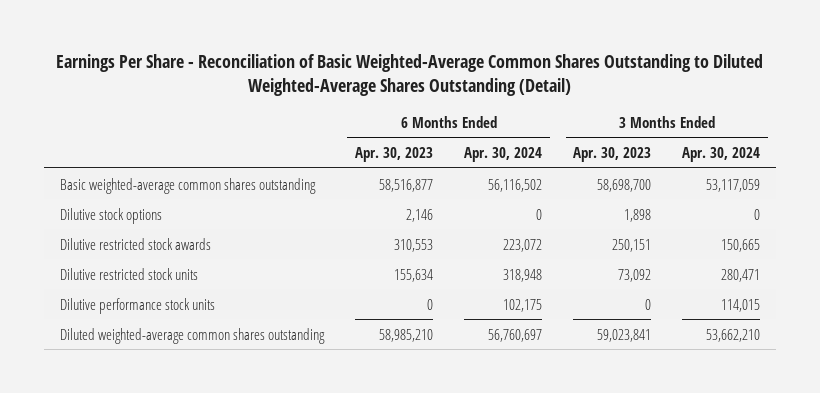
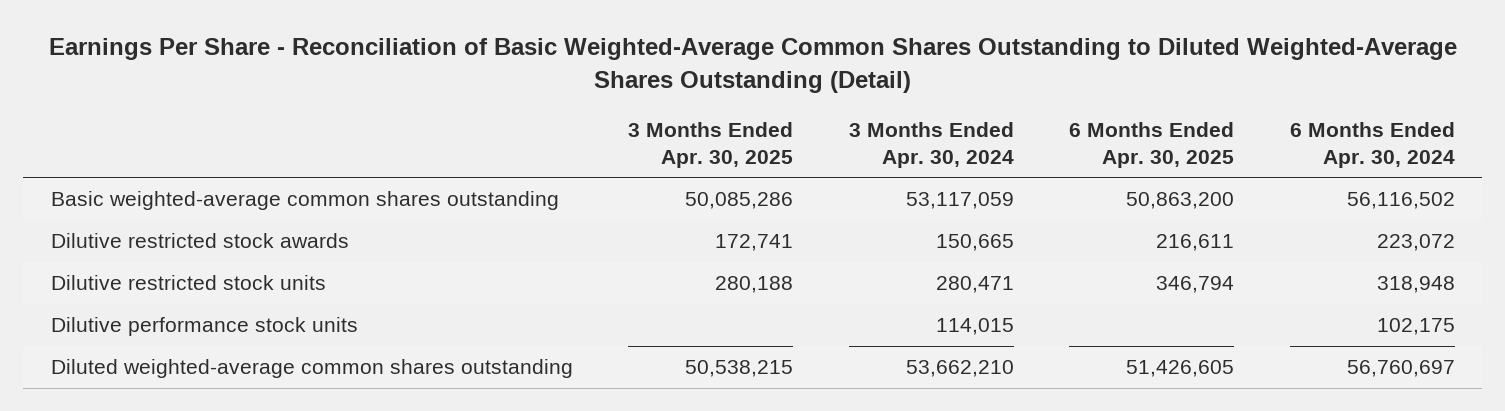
- | 6 Months Ended Apr. 30, 2023 | 6 Months Ended Apr. 30, 2024 | 3 Months Ended Apr. 30, 2023 | 3 Months Ended Apr. 30, 2024
+ | 3 Months Ended Apr. 30, 2025 | 3 Months Ended Apr. 30, 2024 | 6 Months Ended Apr. 30, 2025 | 6 Months Ended Apr. 30, 2024
- Dilutive stock options | 2,146 | 0 | 1,898 | 0

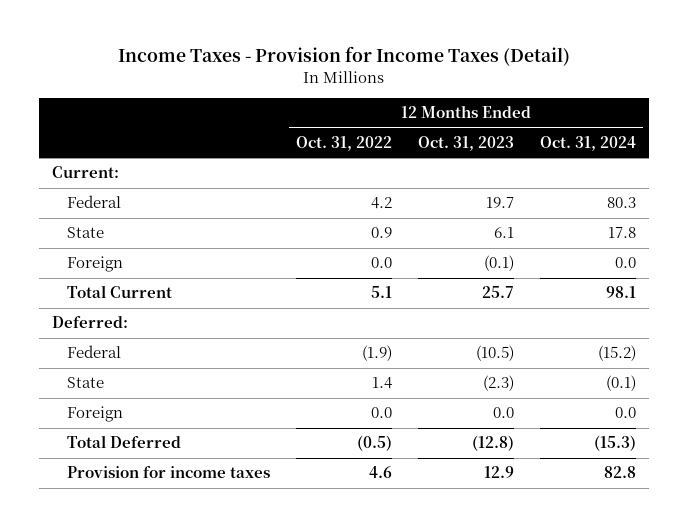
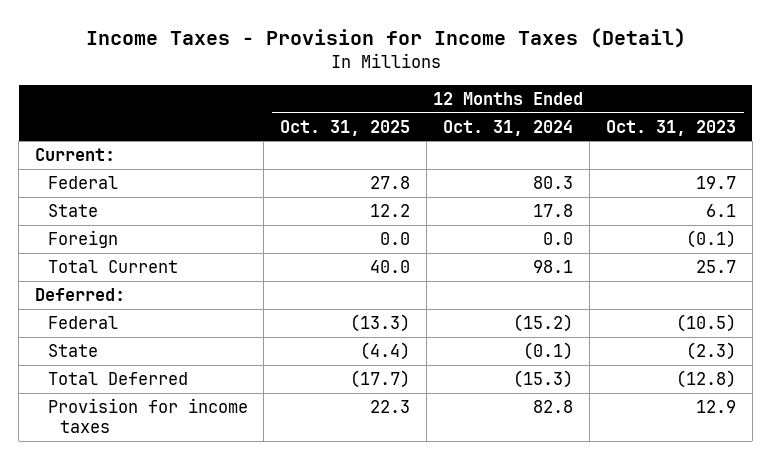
- | 12 Months Ended Oct. 31, 2022 | 12 Months Ended Oct. 31, 2023 | 12 Months Ended Oct. 31, 2024
+ | 12 Months Ended Oct. 31, 2025 | 12 Months Ended Oct. 31, 2024 | 12 Months Ended Oct. 31, 2023
- Foreign | 0.0 | 0.0 | 0.0

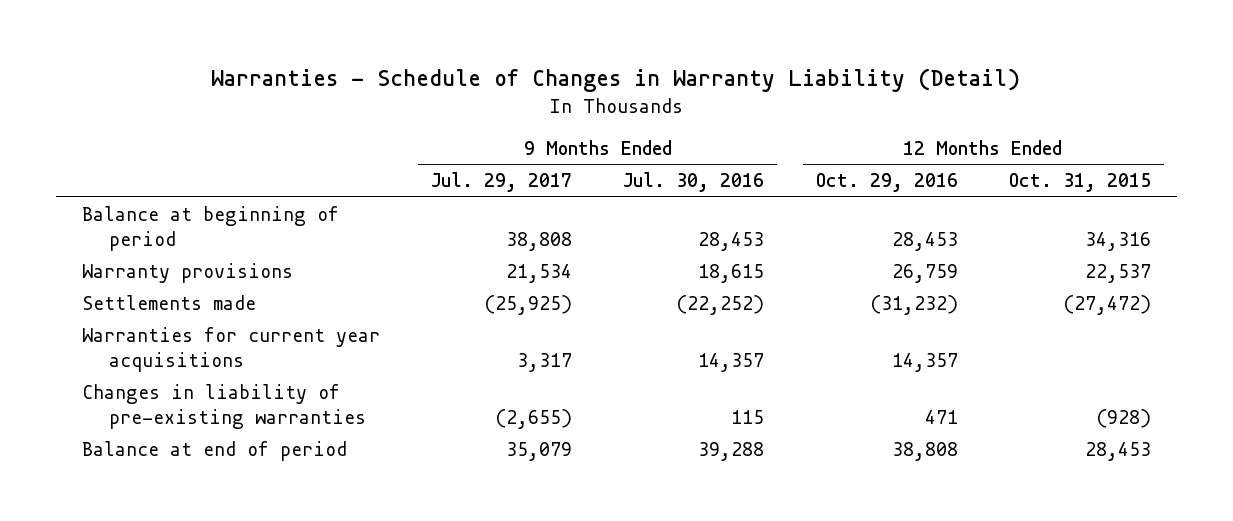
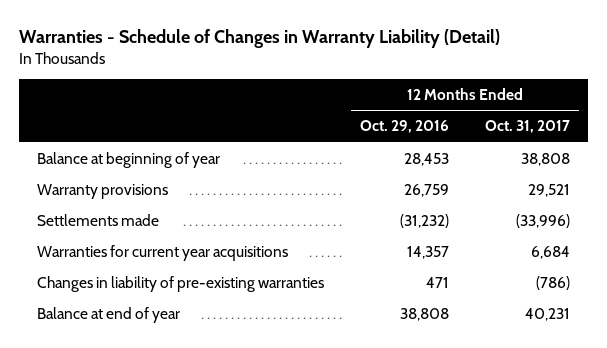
- | 9 Months Ended Jul. 29, 2017 | 9 Months Ended Jul. 30, 2016 | 12 Months Ended Oct. 29, 2016 | 12 Months Ended Oct. 31, 2015
+ | 12 Months Ended Oct. 29, 2016 | 12 Months Ended Oct. 31, 2017
- Balance at beginning of period | 38,808 | 28,453 | 28,453 | 34,316
+ Balance at beginning of year | 28,453 | 38,808
- Balance at end of period | 35,079 | 39,288 | 38,808 | 28,453
+ Balance at end of year | 38,808 | 40,231

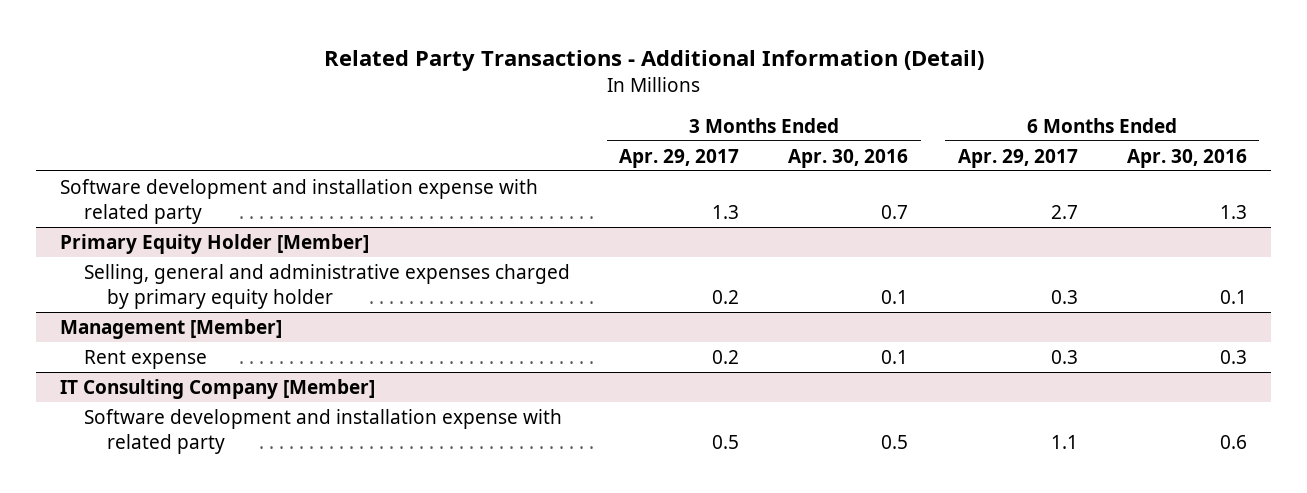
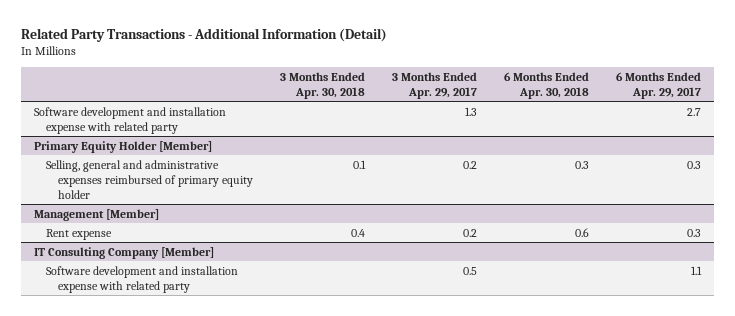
- | 3 Months Ended Apr. 29, 2017 | 3 Months Ended Apr. 30, 2016 | 6 Months Ended Apr. 29, 2017 | 6 Months Ended Apr. 30, 2016
+ | 3 Months Ended Apr. 30, 2018 | 3 Months Ended Apr. 29, 2017 | 6 Months Ended Apr. 30, 2018 | 6 Months Ended Apr. 29, 2017
@ Primary Equity Holder [Member]
- Selling, general and administrative expenses charged by primary equity holder | 0.2 | 0.1 | 0.3 | 0.1
+ Selling, general and administrative expenses reimbursed of primary equity holder | 0.1 | 0.2 | 0.3 | 0.3

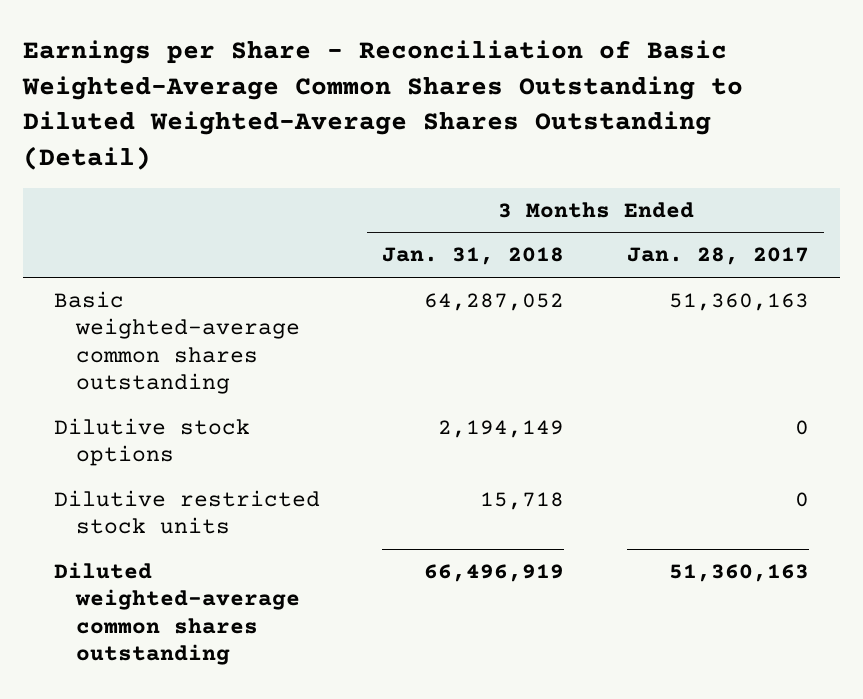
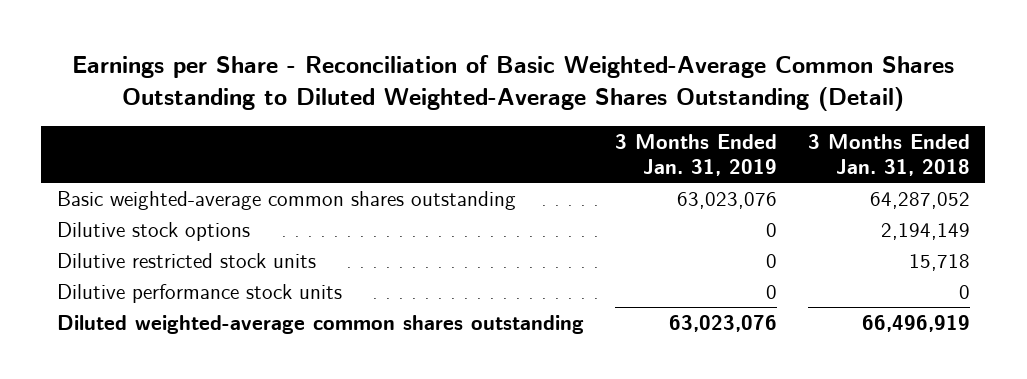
- | 3 Months Ended Jan. 31, 2018 | 3 Months Ended Jan. 28, 2017
+ | 3 Months Ended Jan. 31, 2019 | 3 Months Ended Jan. 31, 2018
+ Dilutive performance stock units | 0 | 0

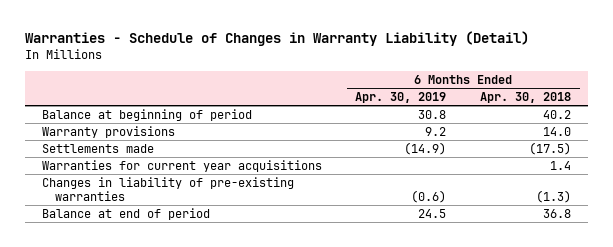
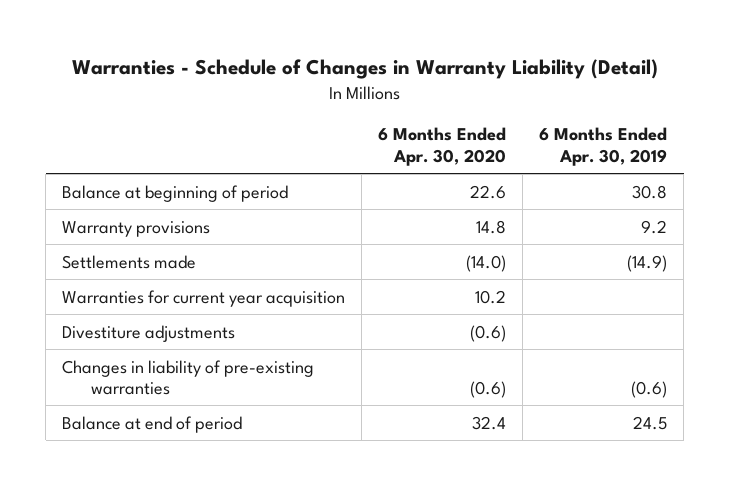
- | 6 Months Ended Apr. 30, 2019 | 6 Months Ended Apr. 30, 2018
+ | 6 Months Ended Apr. 30, 2020 | 6 Months Ended Apr. 30, 2019
- Warranties for current year acquisitions | | 1.4
+ Warranties for current year acquisition | 10.2 |
+ Divestiture adjustments | (0.6) |

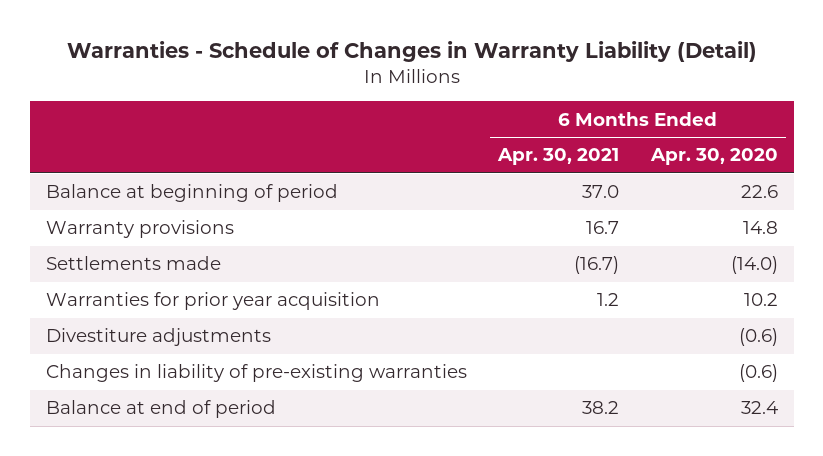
- | 6 Months Ended Apr. 30, 2020 | 6 Months Ended Apr. 30, 2019
+ | 6 Months Ended Apr. 30, 2021 | 6 Months Ended Apr. 30, 2020
- Warranties for current year acquisition | 10.2 |
+ Warranties for prior year acquisition | 1.2 | 10.2

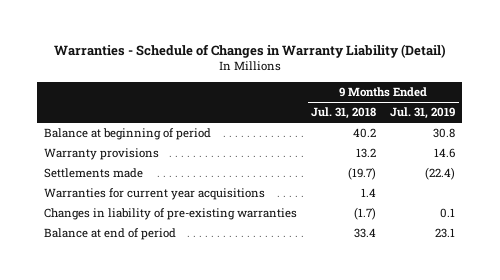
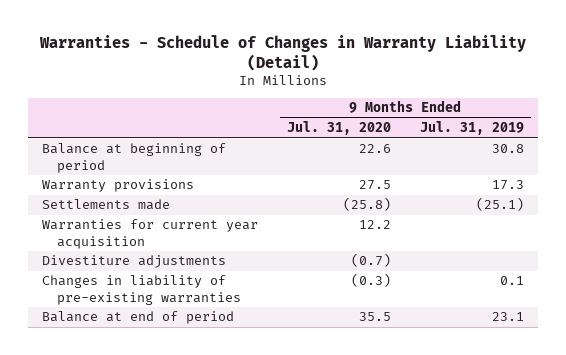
- | 9 Months Ended Jul. 31, 2018 | 9 Months Ended Jul. 31, 2019
+ | 9 Months Ended Jul. 31, 2020 | 9 Months Ended Jul. 31, 2019
- Warranty provisions | 13.2 | 14.6
- Settlements made | (19.7) | (22.4)
- Warranties for current year acquisitions | 1.4 |
+ Warranty provisions | 27.5 | 17.3
+ Settlements made | (25.8) | (25.1)
+ Warranties for current year acquisition | 12.2 |
+ Divestiture adjustments | (0.7) |

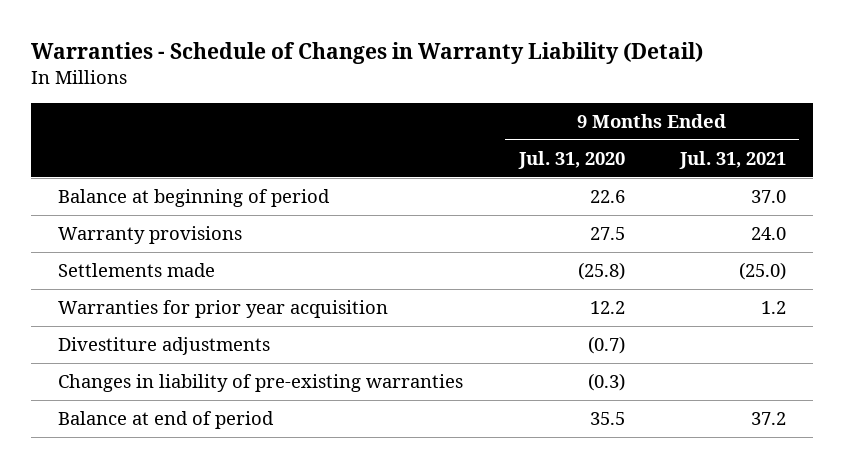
- | 9 Months Ended Jul. 31, 2020 | 9 Months Ended Jul. 31, 2019
+ | 9 Months Ended Jul. 31, 2020 | 9 Months Ended Jul. 31, 2021
- Warranties for current year acquisition | 12.2 |
+ Warranties for prior year acquisition | 12.2 | 1.2

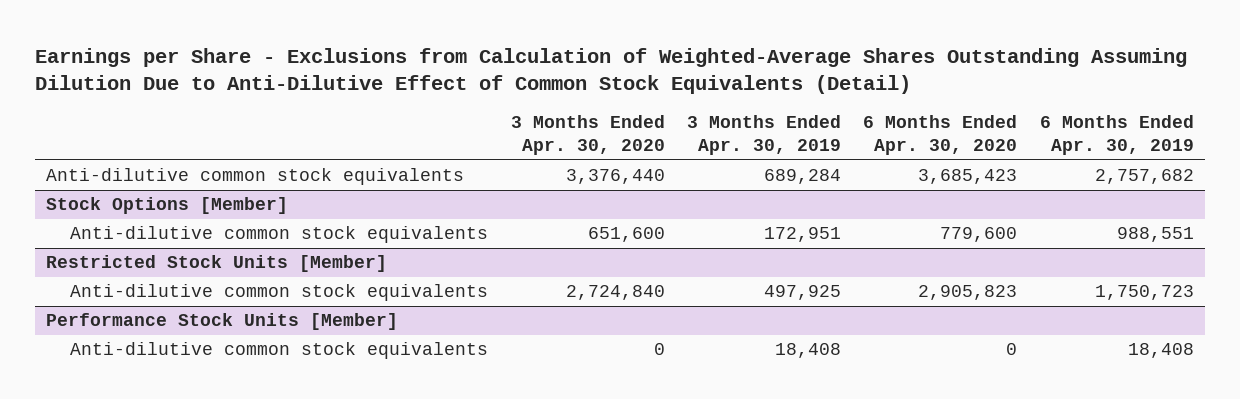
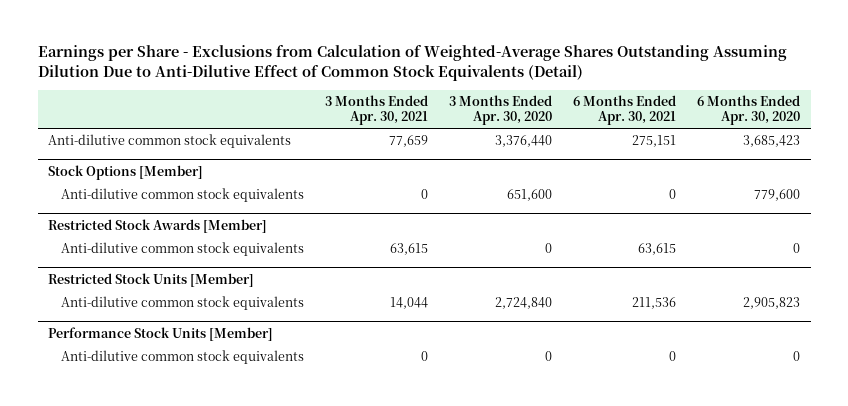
- | 3 Months Ended Apr. 30, 2020 | 3 Months Ended Apr. 30, 2019 | 6 Months Ended Apr. 30, 2020 | 6 Months Ended Apr. 30, 2019
+ | 3 Months Ended Apr. 30, 2021 | 3 Months Ended Apr. 30, 2020 | 6 Months Ended Apr. 30, 2021 | 6 Months Ended Apr. 30, 2020
+ Restricted Stock Awards [Member]
+ Anti-dilutive common stock equivalents | 63,615 | 0 | 63,615 | 0

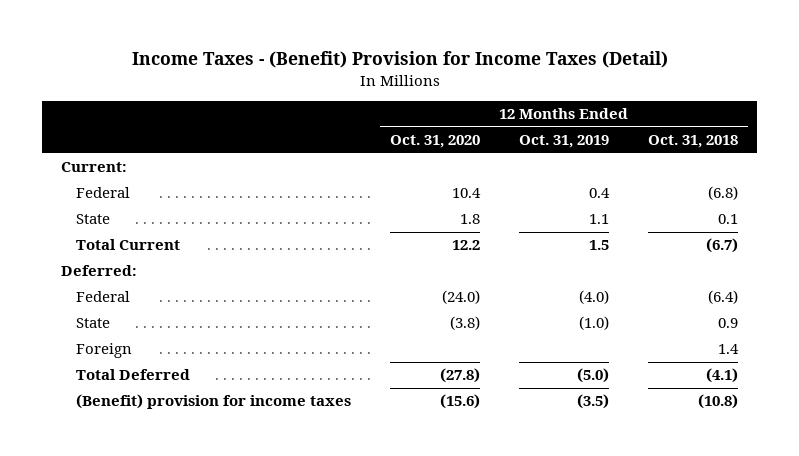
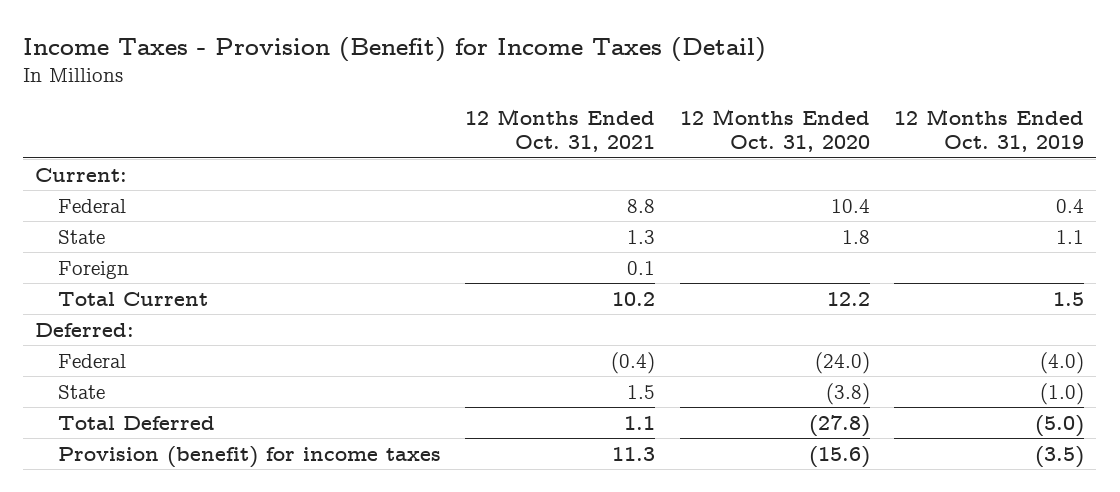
- Income Taxes - (Benefit) Provision for Income Taxes (Detail)
+ Income Taxes - Provision (Benefit) for Income Taxes (Detail)
- | 12 Months Ended Oct. 31, 2020 | 12 Months Ended Oct. 31, 2019 | 12 Months Ended Oct. 31, 2018
+ | 12 Months Ended Oct. 31, 2021 | 12 Months Ended Oct. 31, 2020 | 12 Months Ended Oct. 31, 2019
moved up: Foreign | 0.1 | |
- (Benefit) provision for income taxes | (15.6) | (3.5) | (10.8)
+ Provision (benefit) for income taxes | 11.3 | (15.6) | (3.5)

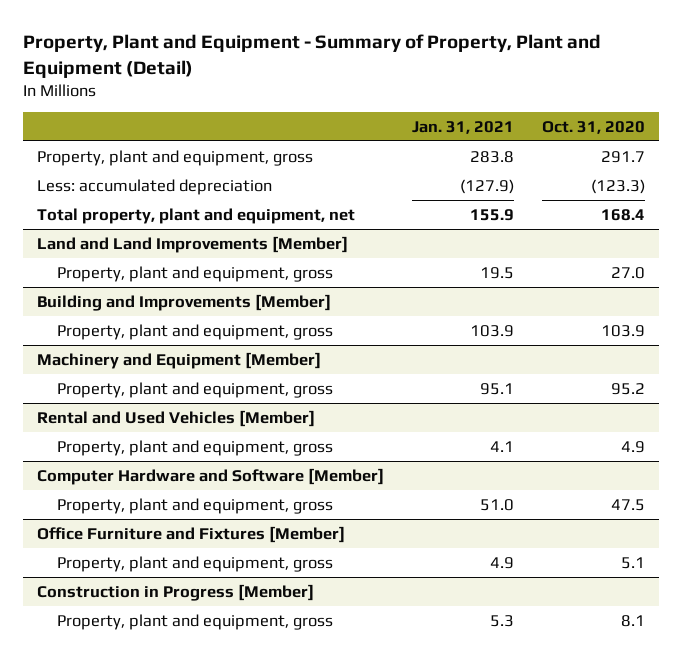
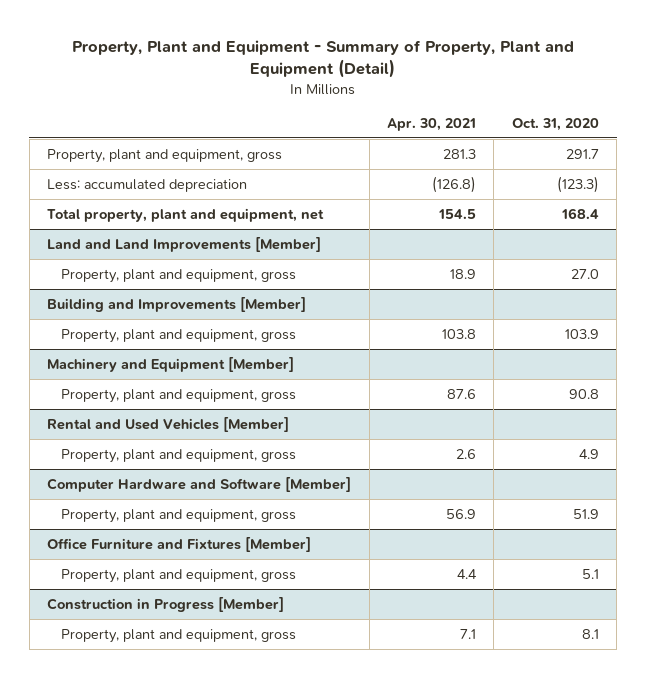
- | Jan. 31, 2021 | Oct. 31, 2020
+ | Apr. 30, 2021 | Oct. 31, 2020
@ Machinery and Equipment [Member]
- Property, plant and equipment, gross | 95.1 | 95.2
+ Property, plant and equipment, gross | 87.6 | 90.8
@ Computer Hardware and Software [Member]
- Property, plant and equipment, gross | 51.0 | 47.5
+ Property, plant and equipment, gross | 56.9 | 51.9

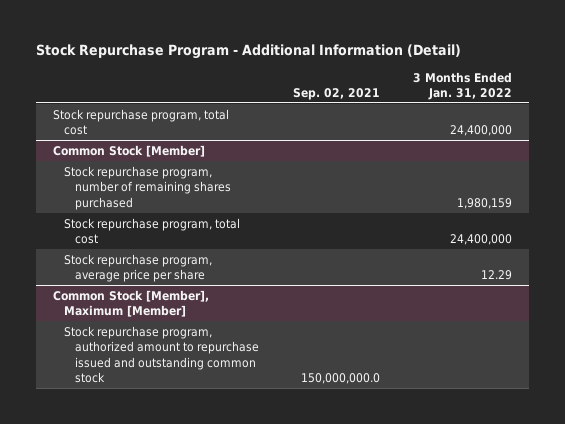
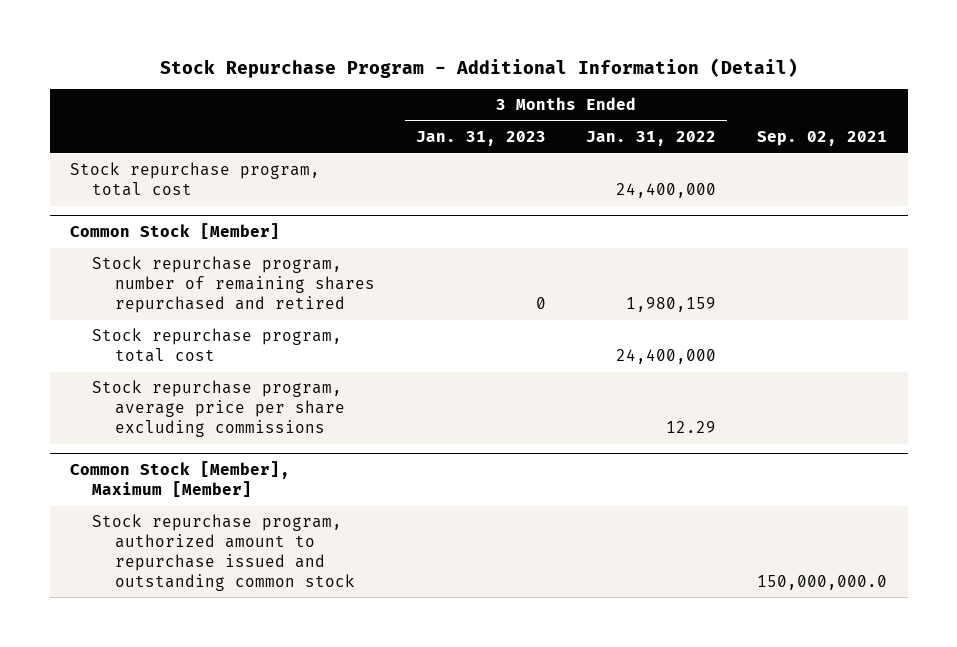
- | Sep. 02, 2021 | 3 Months Ended Jan. 31, 2022
+ | 3 Months Ended Jan. 31, 2023 | 3 Months Ended Jan. 31, 2022 | Sep. 02, 2021
@ Common Stock [Member]
- Stock repurchase program, number of remaining shares purchased | | 1,980,159
+ Stock repurchase program, number of remaining shares repurchased and retired | 0 | 1,980,159 |
- Stock repurchase program, average price per share | | 12.29
+ Stock repurchase program, average price per share excluding commissions | | 12.29 |

